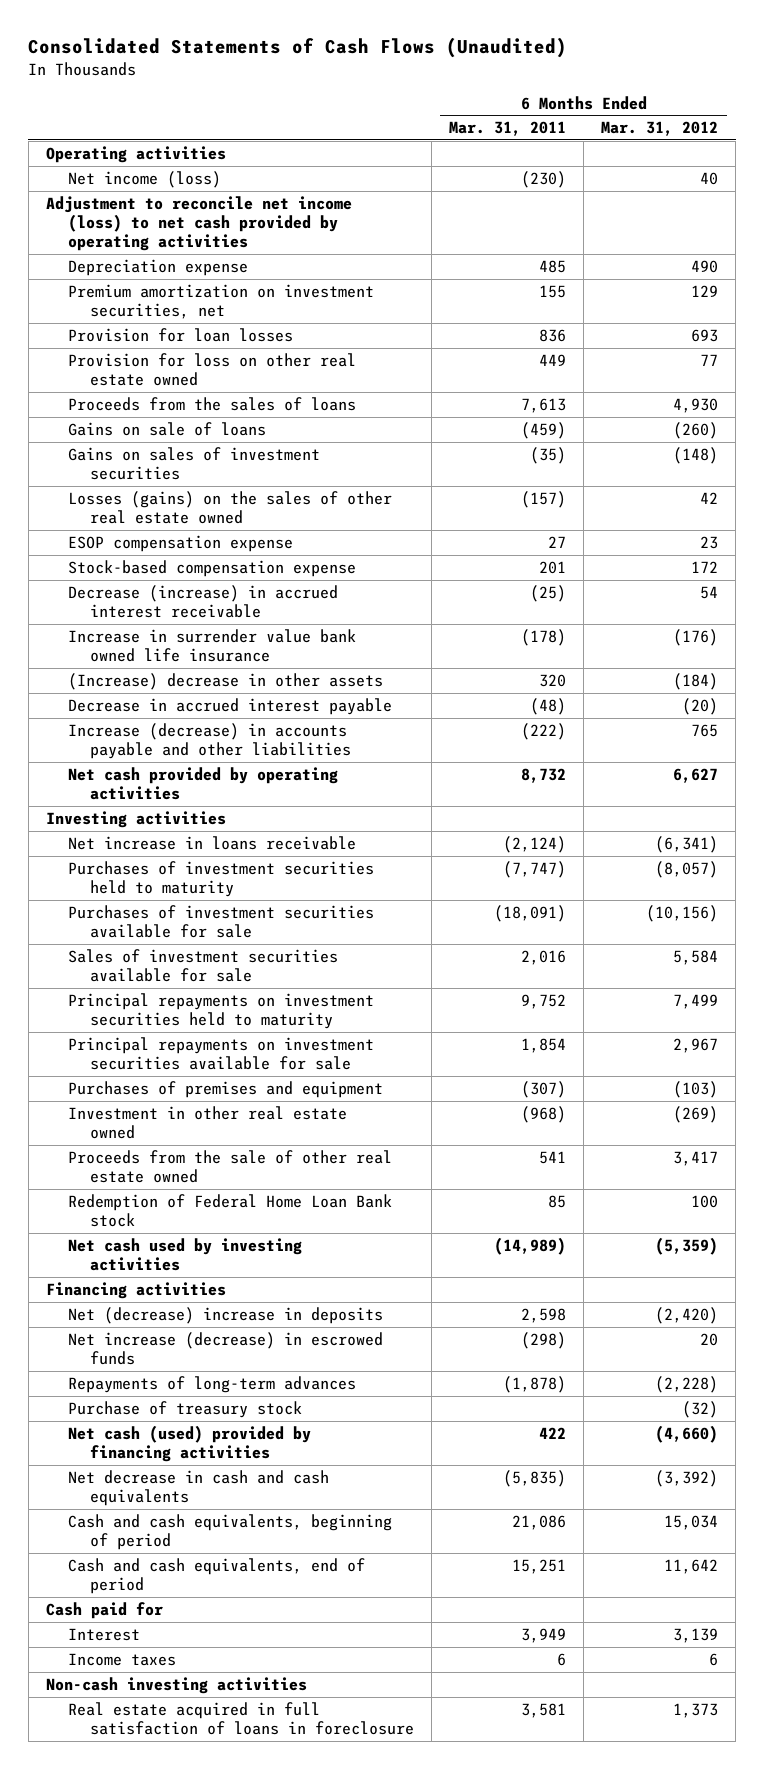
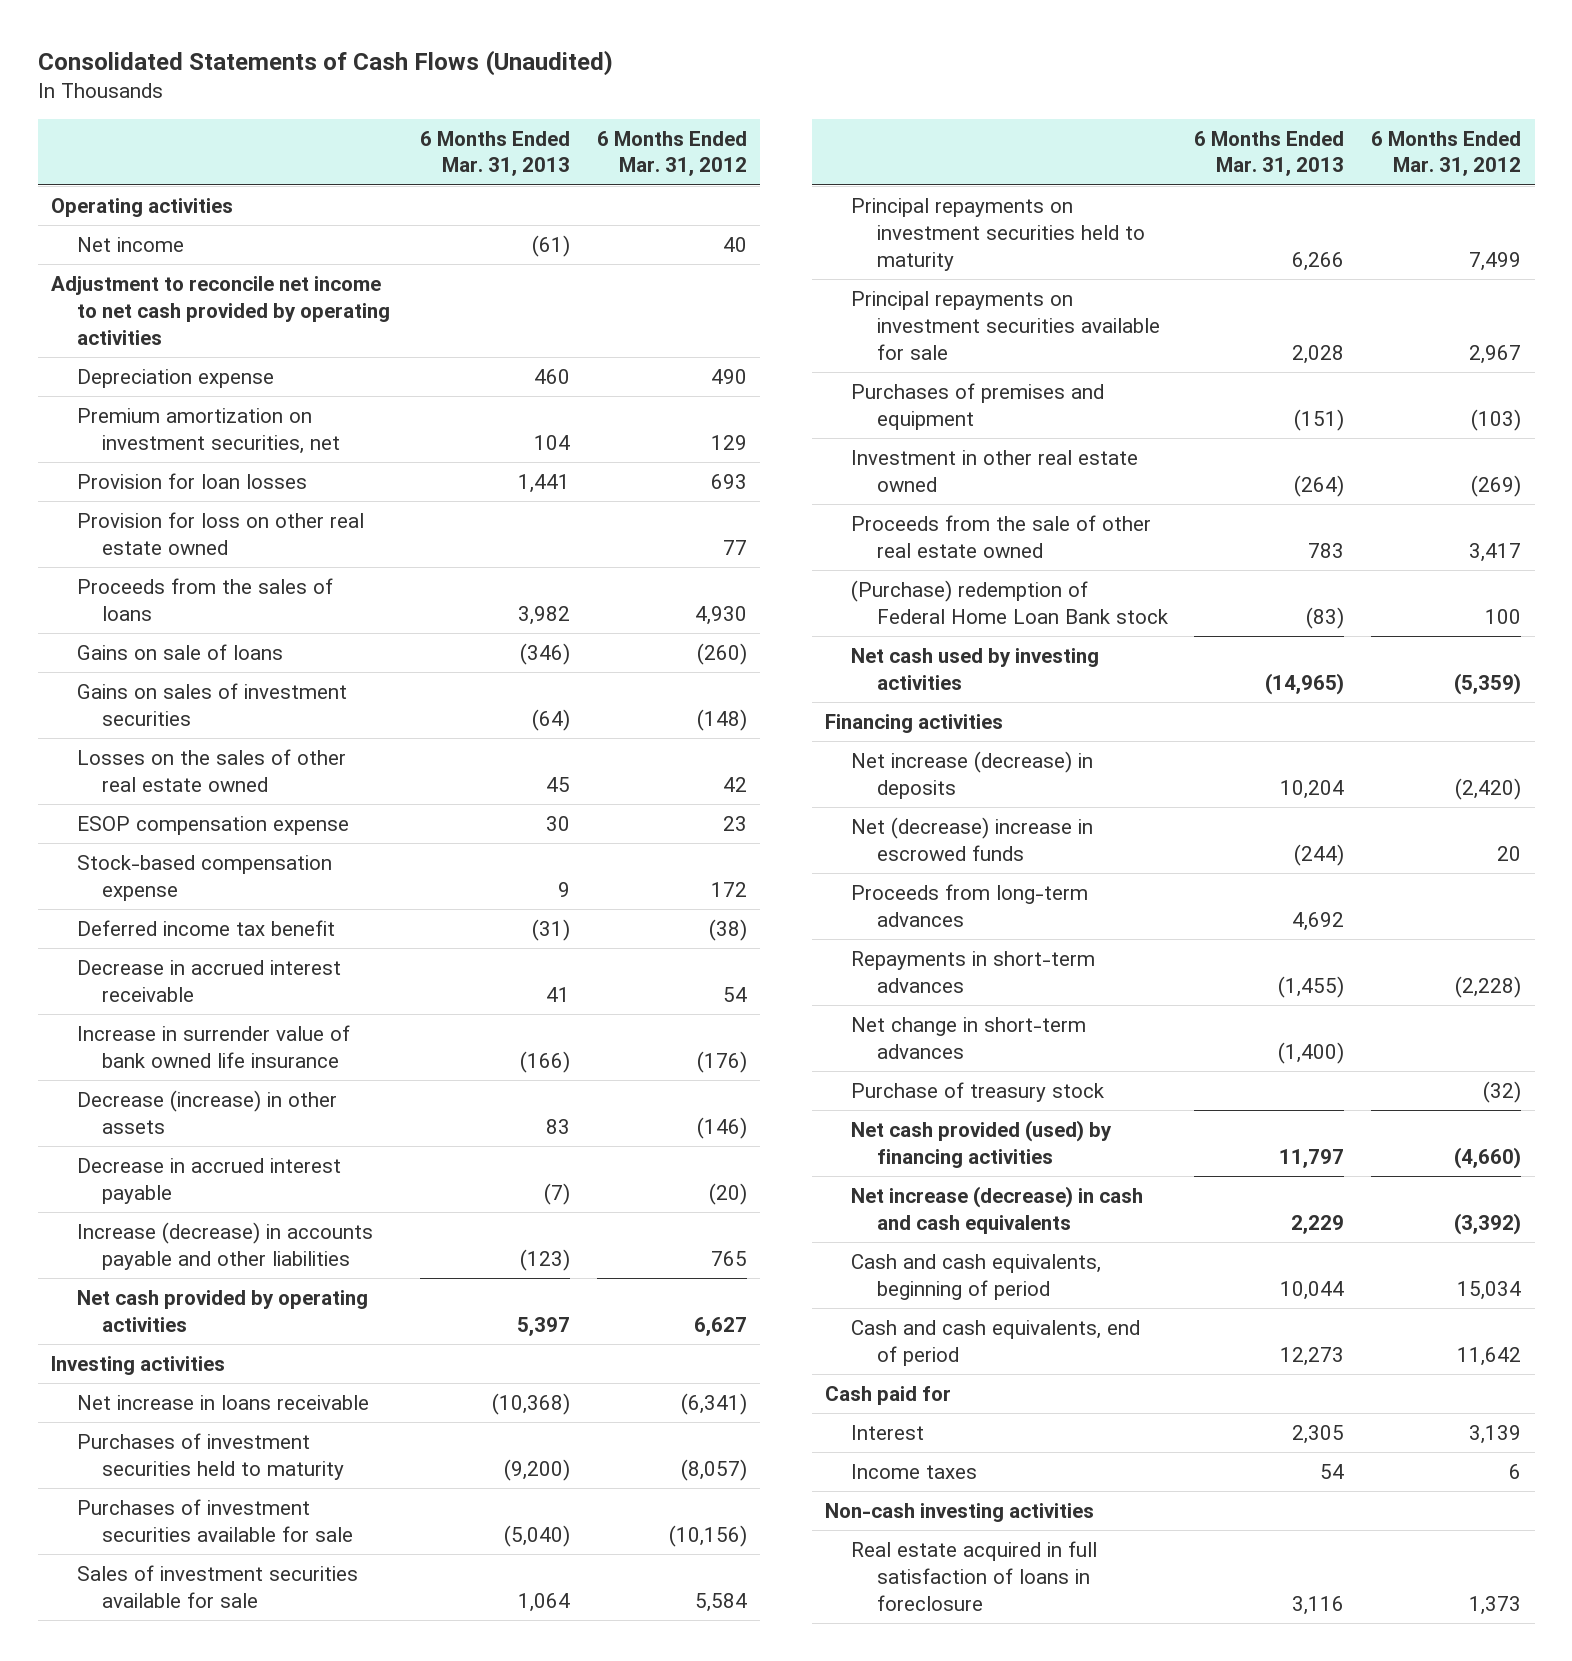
- | 6 Months Ended Mar. 31, 2011 | 6 Months Ended Mar. 31, 2012
+ | 6 Months Ended Mar. 31, 2013 | 6 Months Ended Mar. 31, 2012
- Net income (loss) | (230) | 40
- Adjustment to reconcile net income (loss) to net cash provided by operating activities
+ Net income | (61) | 40
+ Adjustment to reconcile net income to net cash provided by operating activities
- Losses (gains) on the sales of other real estate owned | (157) | 42
+ Losses on the sales of other real estate owned | 45 | 42
- Decrease (increase) in accrued interest receivable | (25) | 54
- Increase in surrender value bank owned life insurance | (178) | (176)
- (Increase) decrease in other assets | 320 | (184)
+ Deferred income tax benefit | (31) | (38)
+ Decrease in accrued interest receivable | 41 | 54
+ Increase in surrender value of bank owned life insurance | (166) | (176)
+ Decrease (increase) in other assets | 83 | (146)
- Redemption of Federal Home Loan Bank stock | 85 | 100
+ (Purchase) redemption of Federal Home Loan Bank stock | (83) | 100
- Net (decrease) increase in deposits | 2,598 | (2,420)
- Net increase (decrease) in escrowed funds | (298) | 20
- Repayments of long-term advances | (1,878) | (2,228)
+ Net increase (decrease) in deposits | 10,204 | (2,420)
+ Net (decrease) increase in escrowed funds | (244) | 20
+ Proceeds from long-term advances | 4,692 |
+ Repayments in short-term advances | (1,455) | (2,228)
+ Net change in short-term advances | (1,400) |
- Net cash (used) provided by financing activities | 422 | (4,660)
- Net decrease in cash and cash equivalents | (5,835) | (3,392)
+ Net cash provided (used) by financing activities | 11,797 | (4,660)
+ Net increase (decrease) in cash and cash equivalents | 2,229 | (3,392)

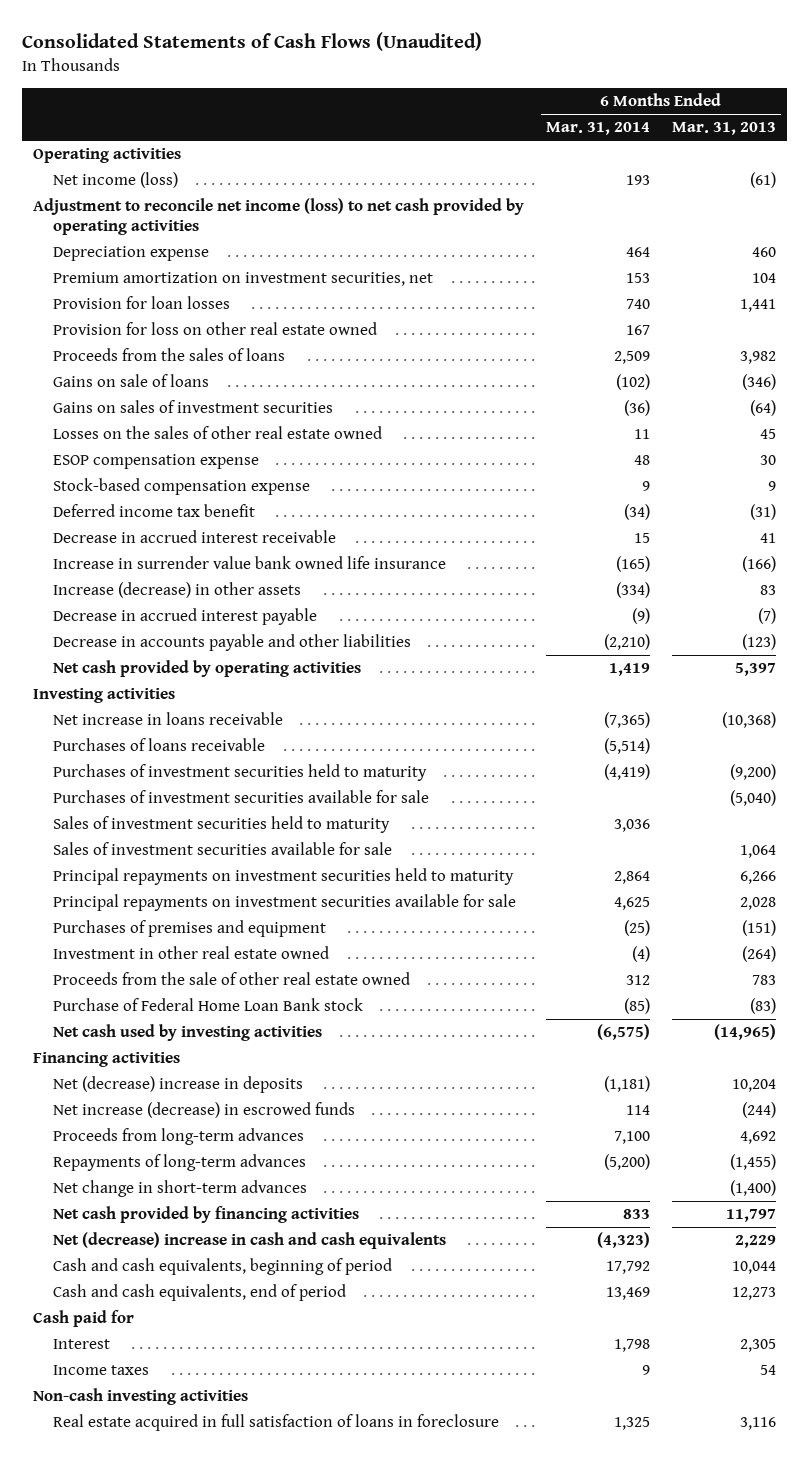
- | 6 Months Ended Mar. 31, 2013 | 6 Months Ended Mar. 31, 2012
+ | 6 Months Ended Mar. 31, 2014 | 6 Months Ended Mar. 31, 2013
- Net income | (61) | 40
- Adjustment to reconcile net income to net cash provided by operating activities
+ Net income (loss) | 193 | (61)
+ Adjustment to reconcile net income (loss) to net cash provided by operating activities
- Increase in surrender value of bank owned life insurance | (166) | (176)
- Decrease (increase) in other assets | 83 | (146)
+ Increase in surrender value bank owned life insurance | (165) | (166)
+ Increase (decrease) in other assets | (334) | 83
- Increase (decrease) in accounts payable and other liabilities | (123) | 765
+ Decrease in accounts payable and other liabilities | (2,210) | (123)
+ Purchases of loans receivable | (5,514) |
+ Sales of investment securities held to maturity | 3,036 |
- (Purchase) redemption of Federal Home Loan Bank stock | (83) | 100
+ Purchase of Federal Home Loan Bank stock | (85) | (83)
- Net increase (decrease) in deposits | 10,204 | (2,420)
- Net (decrease) increase in escrowed funds | (244) | 20
+ Net (decrease) increase in deposits | (1,181) | 10,204
+ Net increase (decrease) in escrowed funds | 114 | (244)
- Repayments in short-term advances | (1,455) | (2,228)
+ Repayments of long-term advances | (5,200) | (1,455)
- Purchase of treasury stock | | (32)
- Net cash provided (used) by financing activities | 11,797 | (4,660)
- Net increase (decrease) in cash and cash equivalents | 2,229 | (3,392)
+ Net cash provided by financing activities | 833 | 11,797
+ Net (decrease) increase in cash and cash equivalents | (4,323) | 2,229

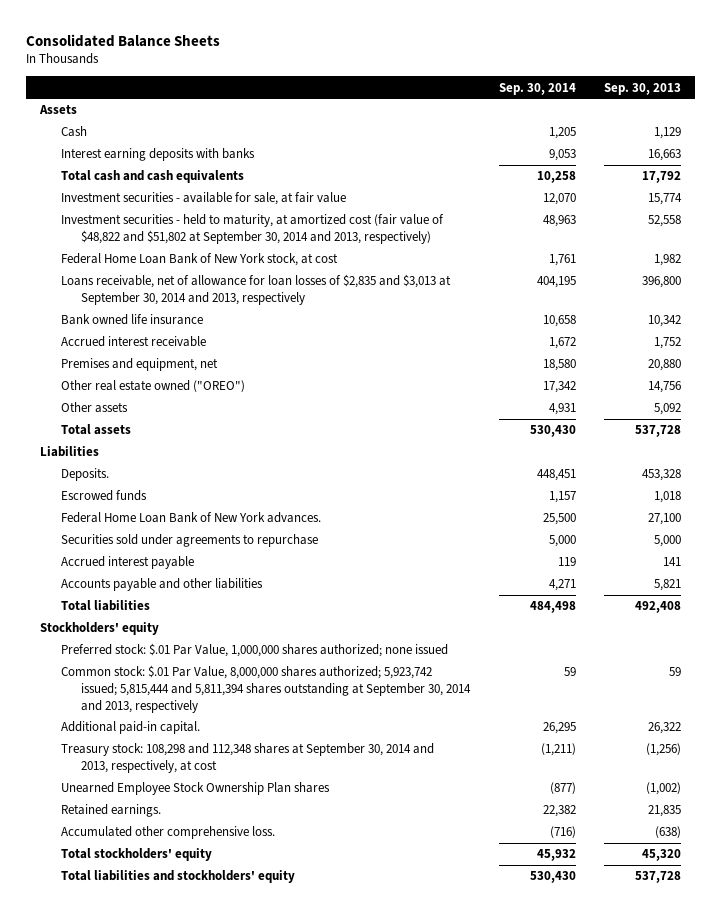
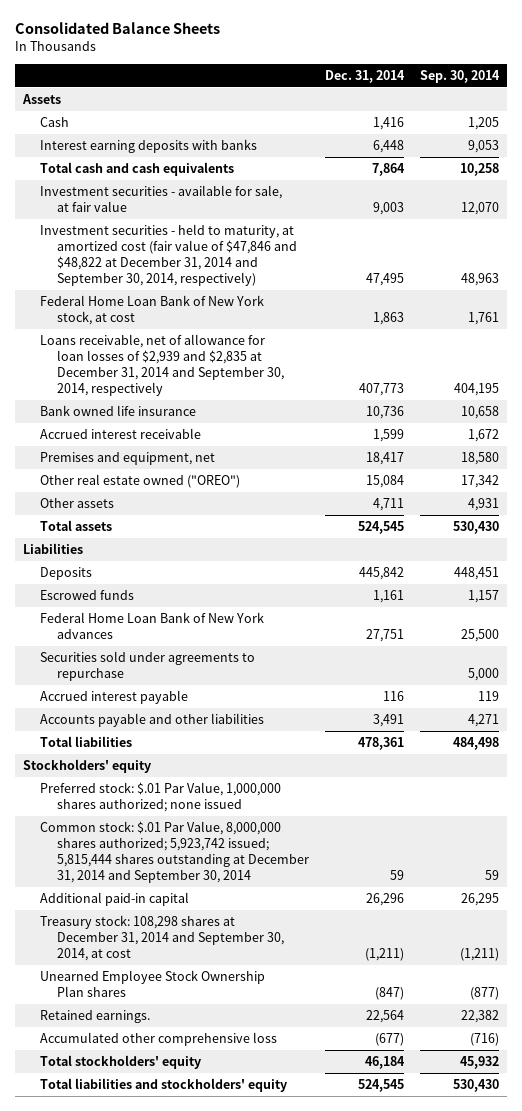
- | Sep. 30, 2014 | Sep. 30, 2013
+ | Dec. 31, 2014 | Sep. 30, 2014
- Investment securities - held to maturity, at amortized cost (fair value of $48,822 and $51,802 at September 30, 2014 and 2013, respectively) | 48,963 | 52,558
+ Investment securities - held to maturity, at amortized cost (fair value of $47,846 and $48,822 at December 31, 2014 and September 30, 2014, respectively) | 47,495 | 48,963
- Loans receivable, net of allowance for loan losses of $2,835 and $3,013 at September 30, 2014 and 2013, respectively | 404,195 | 396,800
+ Loans receivable, net of allowance for loan losses of $2,939 and $2,835 at December 31, 2014 and September 30, 2014, respectively | 407,773 | 404,195
- Deposits. | 448,451 | 453,328
+ Deposits | 445,842 | 448,451
- Federal Home Loan Bank of New York advances. | 25,500 | 27,100
+ Federal Home Loan Bank of New York advances | 27,751 | 25,500
- Common stock: $.01 Par Value, 8,000,000 shares authorized; 5,923,742 issued; 5,815,444 and 5,811,394 shares outstanding at September 30, 2014 and 2013, respectively | 59 | 59
- Additional paid-in capital. | 26,295 | 26,322
- Treasury stock: 108,298 and 112,348 shares at September 30, 2014 and 2013, respectively, at cost | (1,211) | (1,256)
+ Common stock: $.01 Par Value, 8,000,000 shares authorized; 5,923,742 issued; 5,815,444 shares outstanding at December 31, 2014 and September 30, 2014 | 59 | 59
+ Additional paid-in capital | 26,296 | 26,295
+ Treasury stock: 108,298 shares at December 31, 2014 and September 30, 2014, at cost | (1,211) | (1,211)
- Accumulated other comprehensive loss. | (716) | (638)
+ Accumulated other comprehensive loss | (677) | (716)

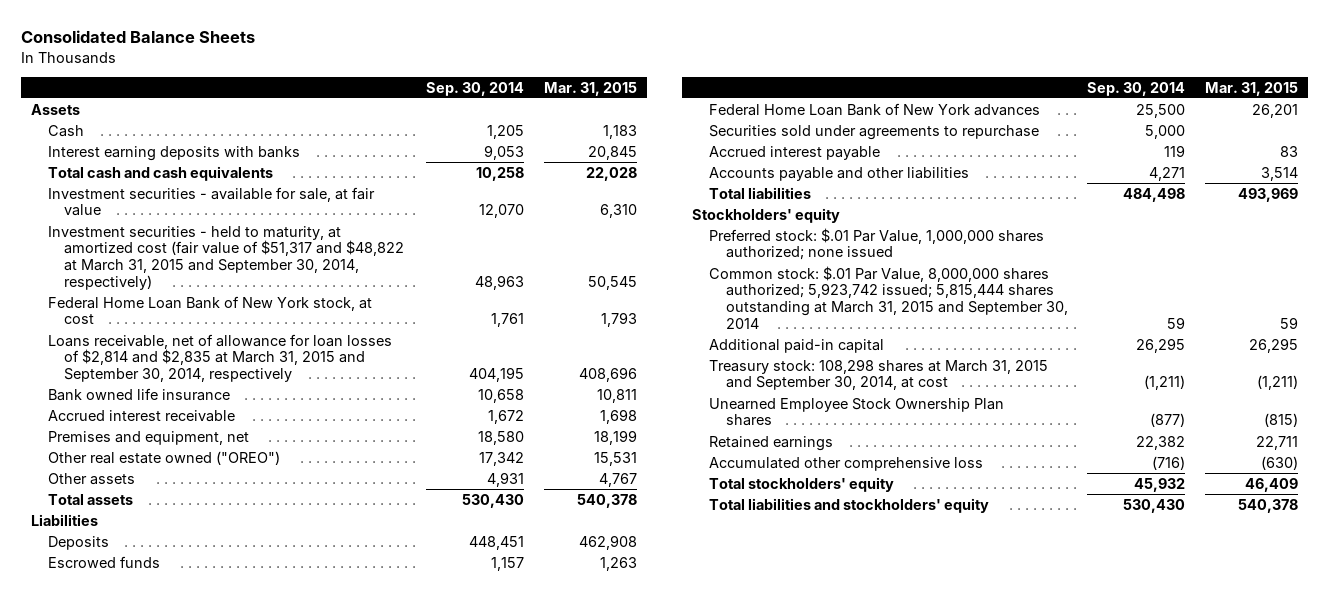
- | Dec. 31, 2014 | Sep. 30, 2014
+ | Sep. 30, 2014 | Mar. 31, 2015
- Investment securities - held to maturity, at amortized cost (fair value of $47,846 and $48,822 at December 31, 2014 and September 30, 2014, respectively) | 47,495 | 48,963
+ Investment securities - held to maturity, at amortized cost (fair value of $51,317 and $48,822 at March 31, 2015 and September 30, 2014, respectively) | 48,963 | 50,545
- Loans receivable, net of allowance for loan losses of $2,939 and $2,835 at December 31, 2014 and September 30, 2014, respectively | 407,773 | 404,195
+ Loans receivable, net of allowance for loan losses of $2,814 and $2,835 at March 31, 2015 and September 30, 2014, respectively | 404,195 | 408,696
- Common stock: $.01 Par Value, 8,000,000 shares authorized; 5,923,742 issued; 5,815,444 shares outstanding at December 31, 2014 and September 30, 2014 | 59 | 59
+ Common stock: $.01 Par Value, 8,000,000 shares authorized; 5,923,742 issued; 5,815,444 shares outstanding at March 31, 2015 and September 30, 2014 | 59 | 59
- Treasury stock: 108,298 shares at December 31, 2014 and September 30, 2014, at cost | (1,211) | (1,211)
+ Treasury stock: 108,298 shares at March 31, 2015 and September 30, 2014, at cost | (1,211) | (1,211)
- Retained earnings. | 22,564 | 22,382
+ Retained earnings | 22,382 | 22,711

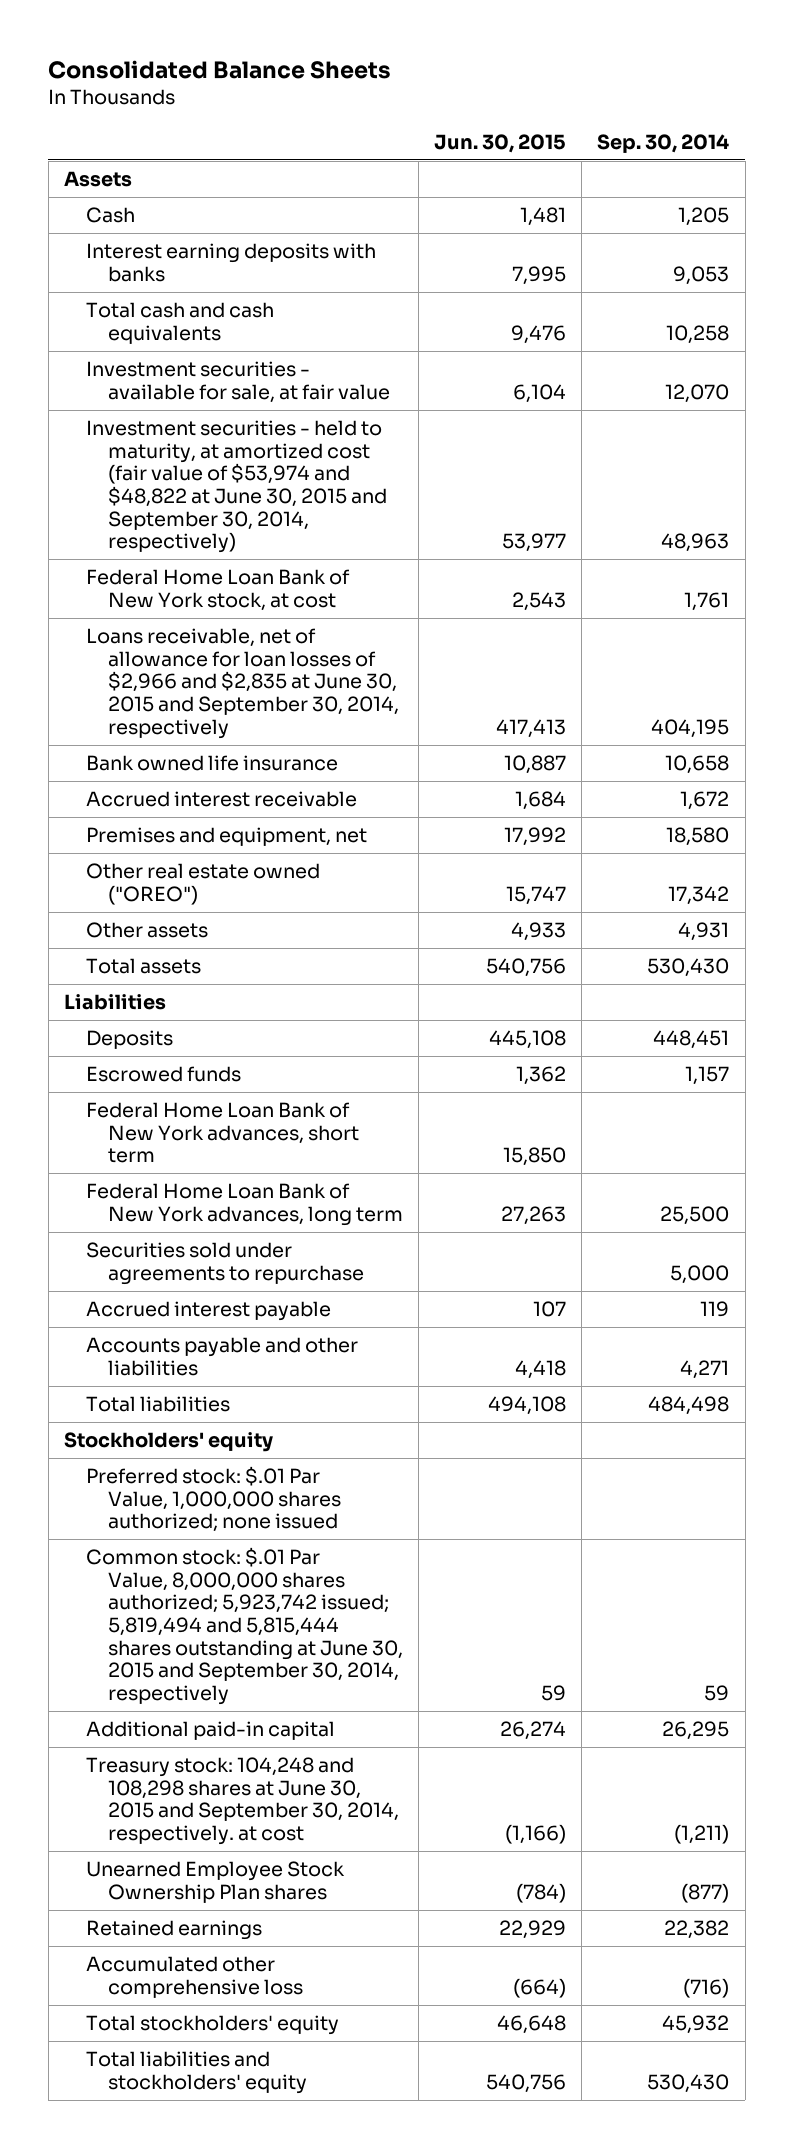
- | Sep. 30, 2014 | Mar. 31, 2015
+ | Jun. 30, 2015 | Sep. 30, 2014
- Investment securities - held to maturity, at amortized cost (fair value of $51,317 and $48,822 at March 31, 2015 and September 30, 2014, respectively) | 48,963 | 50,545
+ Investment securities - held to maturity, at amortized cost (fair value of $53,974 and $48,822 at June 30, 2015 and September 30, 2014, respectively) | 53,977 | 48,963
- Loans receivable, net of allowance for loan losses of $2,814 and $2,835 at March 31, 2015 and September 30, 2014, respectively | 404,195 | 408,696
+ Loans receivable, net of allowance for loan losses of $2,966 and $2,835 at June 30, 2015 and September 30, 2014, respectively | 417,413 | 404,195
- Federal Home Loan Bank of New York advances | 25,500 | 26,201
+ Federal Home Loan Bank of New York advances, short term | 15,850 |
+ Federal Home Loan Bank of New York advances, long term | 27,263 | 25,500
- Common stock: $.01 Par Value, 8,000,000 shares authorized; 5,923,742 issued; 5,815,444 shares outstanding at March 31, 2015 and September 30, 2014 | 59 | 59
+ Common stock: $.01 Par Value, 8,000,000 shares authorized; 5,923,742 issued; 5,819,494 and 5,815,444 shares outstanding at June 30, 2015 and September 30, 2014, respectively | 59 | 59
- Treasury stock: 108,298 shares at March 31, 2015 and September 30, 2014, at cost | (1,211) | (1,211)
+ Treasury stock: 104,248 and 108,298 shares at June 30, 2015 and September 30, 2014, respectively. at cost | (1,166) | (1,211)

